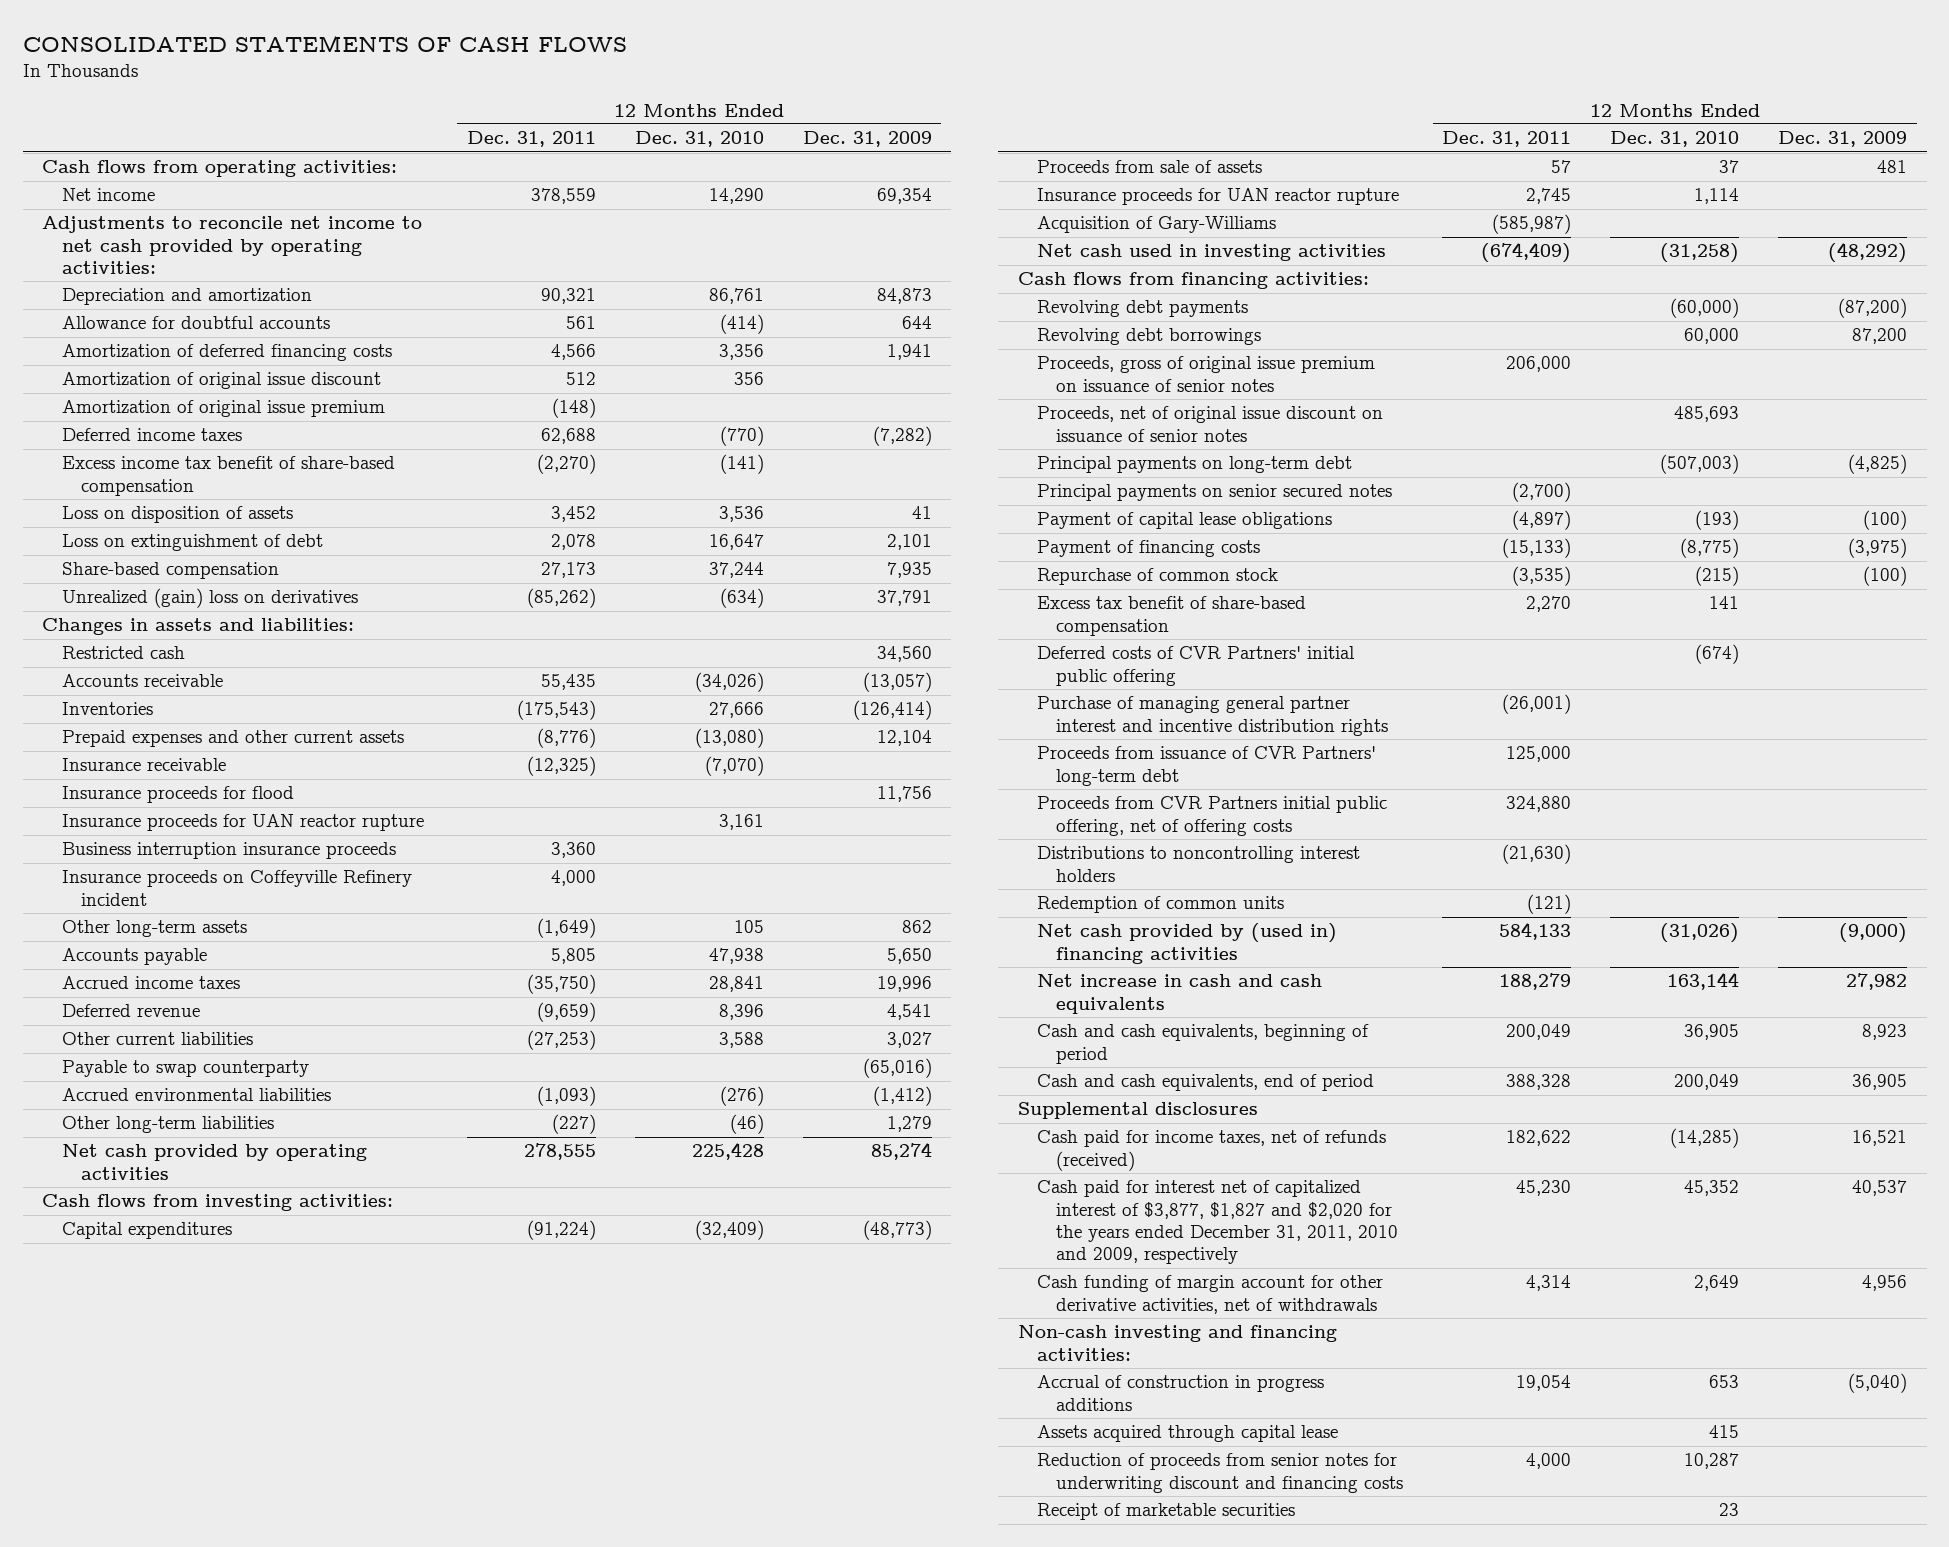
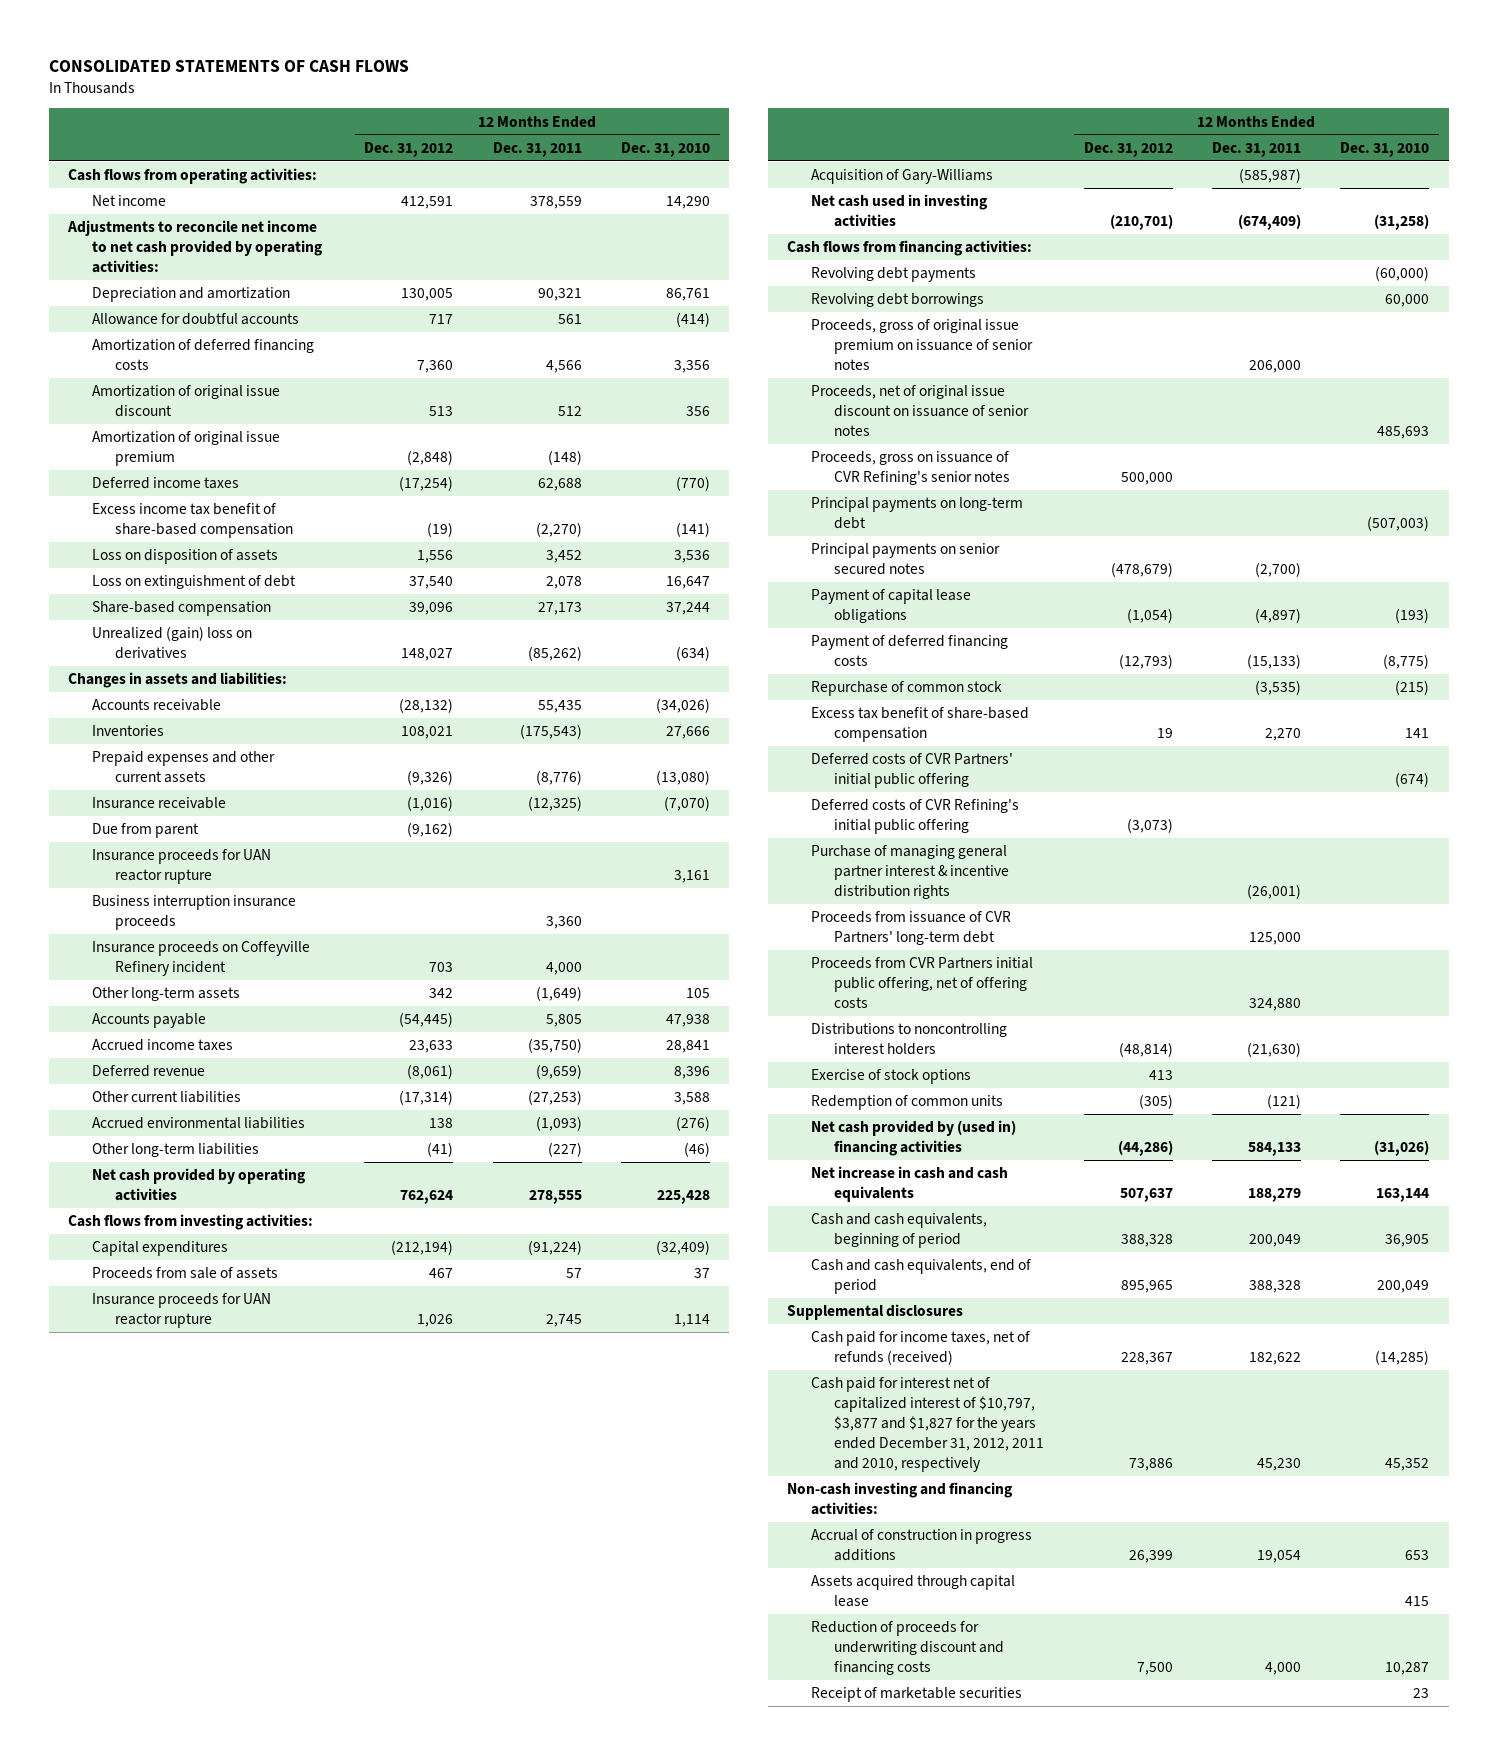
- | 12 Months Ended Dec. 31, 2011 | 12 Months Ended Dec. 31, 2010 | 12 Months Ended Dec. 31, 2009
+ | 12 Months Ended Dec. 31, 2012 | 12 Months Ended Dec. 31, 2011 | 12 Months Ended Dec. 31, 2010
- Restricted cash | | | 34,560
- Insurance proceeds for flood | | | 11,756
+ Due from parent | (9,162) | |
- Payable to swap counterparty | | | (65,016)
+ Proceeds, gross on issuance of CVR Refining's senior notes | 500,000 | |
- Payment of financing costs | (15,133) | (8,775) | (3,975)
+ Payment of deferred financing costs | (12,793) | (15,133) | (8,775)
- Purchase of managing general partner interest and incentive distribution rights | (26,001) | |
+ Deferred costs of CVR Refining's initial public offering | (3,073) | |
+ Purchase of managing general partner interest & incentive distribution rights | | (26,001) |
+ Exercise of stock options | 413 | |
- Cash paid for interest net of capitalized interest of $3,877, $1,827 and $2,020 for the years ended December 31, 2011, 2010 and 2009, respectively | 45,230 | 45,352 | 40,537
- Cash funding of margin account for other derivative activities, net of withdrawals | 4,314 | 2,649 | 4,956
+ Cash paid for interest net of capitalized interest of $10,797, $3,877 and $1,827 for the years ended December 31, 2012, 2011 and 2010, respectively | 73,886 | 45,230 | 45,352
- Reduction of proceeds from senior notes for underwriting discount and financing costs | 4,000 | 10,287 |
+ Reduction of proceeds for underwriting discount and financing costs | 7,500 | 4,000 | 10,287

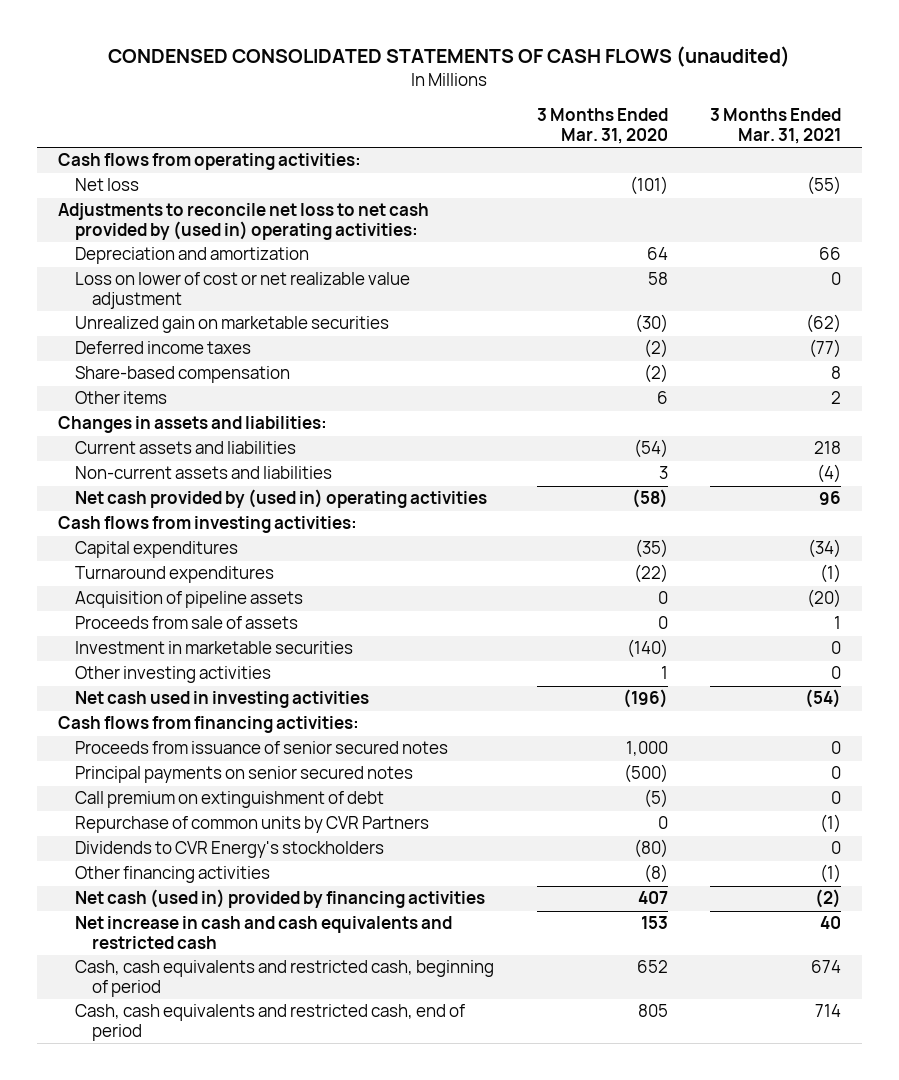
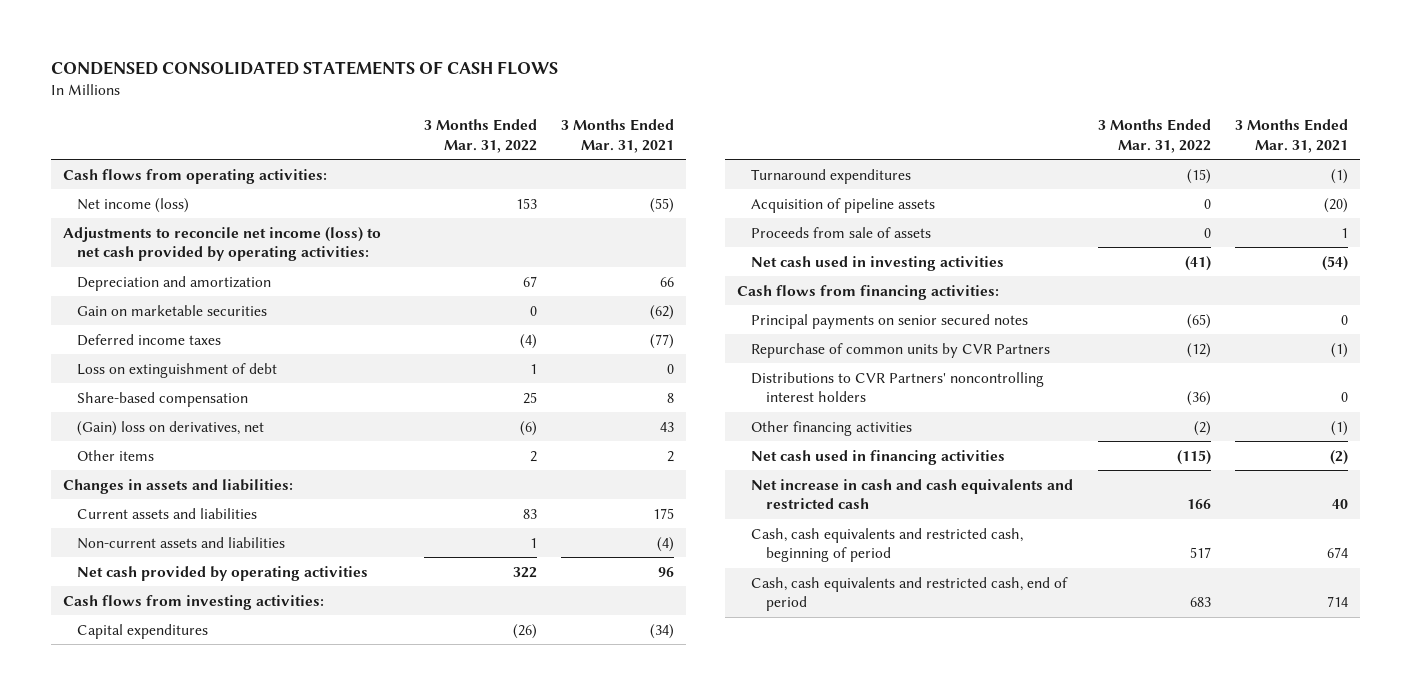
- CONDENSED CONSOLIDATED STATEMENTS OF CASH FLOWS (unaudited)
+ CONDENSED CONSOLIDATED STATEMENTS OF CASH FLOWS
- | 3 Months Ended Mar. 31, 2020 | 3 Months Ended Mar. 31, 2021
+ | 3 Months Ended Mar. 31, 2022 | 3 Months Ended Mar. 31, 2021
- Net loss | (101) | (55)
- Adjustments to reconcile net loss to net cash provided by (used in) operating activities:
+ Net income (loss) | 153 | (55)
+ Adjustments to reconcile net income (loss) to net cash provided by operating activities:
- Loss on lower of cost or net realizable value adjustment | 58 | 0
- Unrealized gain on marketable securities | (30) | (62)
+ Gain on marketable securities | 0 | (62)
+ Loss on extinguishment of debt | 1 | 0
+ (Gain) loss on derivatives, net | (6) | 43
- Current assets and liabilities | (54) | 218
+ Current assets and liabilities | 83 | 175
- Net cash provided by (used in) operating activities | (58) | 96
+ Net cash provided by operating activities | 322 | 96
- Investment in marketable securities | (140) | 0
- Other investing activities | 1 | 0
- Proceeds from issuance of senior secured notes | 1,000 | 0
- Call premium on extinguishment of debt | (5) | 0
- Dividends to CVR Energy's stockholders | (80) | 0
+ Distributions to CVR Partners' noncontrolling interest holders | (36) | 0
- Net cash (used in) provided by financing activities | 407 | (2)
+ Net cash used in financing activities | (115) | (2)

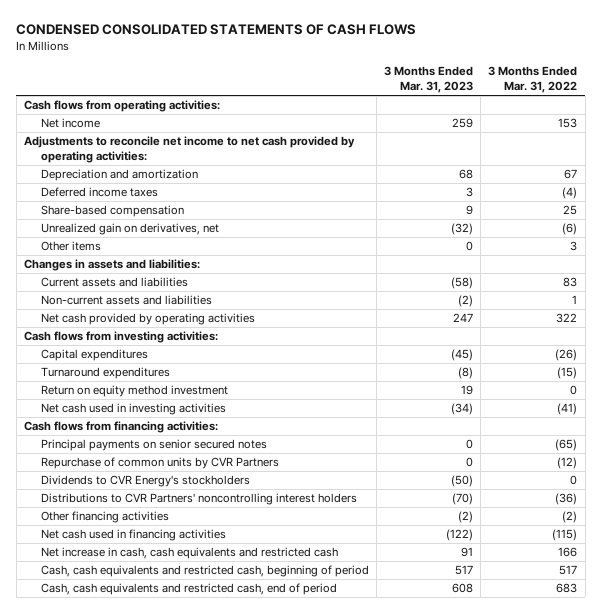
- | 3 Months Ended Mar. 31, 2022 | 3 Months Ended Mar. 31, 2021
+ | 3 Months Ended Mar. 31, 2023 | 3 Months Ended Mar. 31, 2022
- Net income (loss) | 153 | (55)
- Adjustments to reconcile net income (loss) to net cash provided by operating activities:
+ Net income | 259 | 153
+ Adjustments to reconcile net income to net cash provided by operating activities:
- Gain on marketable securities | 0 | (62)
- Loss on extinguishment of debt | 1 | 0
- (Gain) loss on derivatives, net | (6) | 43
- Other items | 2 | 2
+ Unrealized gain on derivatives, net | (32) | (6)
+ Other items | 0 | 3
- Acquisition of pipeline assets | 0 | (20)
- Proceeds from sale of assets | 0 | 1
+ Return on equity method investment | 19 | 0
+ Dividends to CVR Energy's stockholders | (50) | 0
- Net increase in cash and cash equivalents and restricted cash | 166 | 40
+ Net increase in cash, cash equivalents and restricted cash | 91 | 166

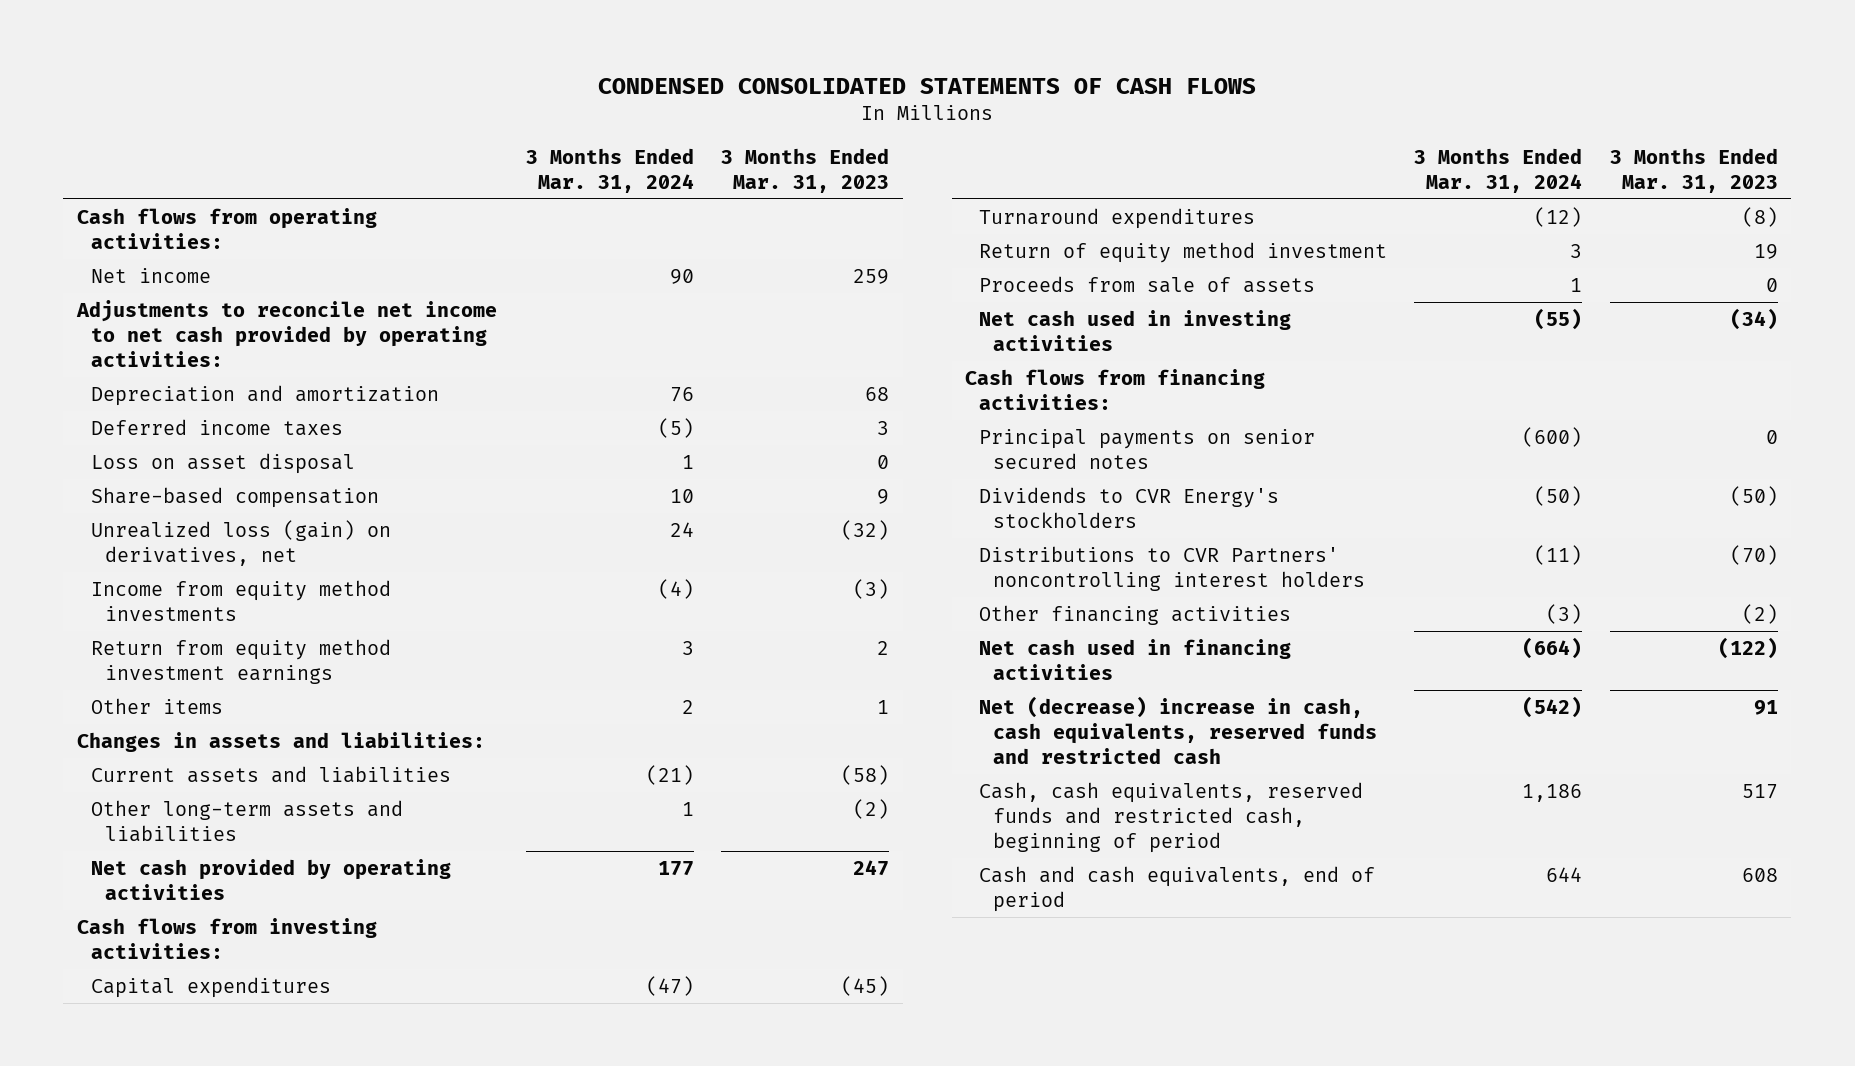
- | 3 Months Ended Mar. 31, 2023 | 3 Months Ended Mar. 31, 2022
+ | 3 Months Ended Mar. 31, 2024 | 3 Months Ended Mar. 31, 2023
+ Loss on asset disposal | 1 | 0
- Unrealized gain on derivatives, net | (32) | (6)
- Other items | 0 | 3
+ Unrealized loss (gain) on derivatives, net | 24 | (32)
+ Income from equity method investments | (4) | (3)
+ Return from equity method investment earnings | 3 | 2
+ Other items | 2 | 1
- Non-current assets and liabilities | (2) | 1
+ Other long-term assets and liabilities | 1 | (2)
- Return on equity method investment | 19 | 0
+ Return of equity method investment | 3 | 19
+ Proceeds from sale of assets | 1 | 0
- Repurchase of common units by CVR Partners | 0 | (12)
- Net increase in cash, cash equivalents and restricted cash | 91 | 166
- Cash, cash equivalents and restricted cash, beginning of period | 517 | 517
- Cash, cash equivalents and restricted cash, end of period | 608 | 683
+ Net (decrease) increase in cash, cash equivalents, reserved funds and restricted cash | (542) | 91
+ Cash, cash equivalents, reserved funds and restricted cash, beginning of period | 1,186 | 517
+ Cash and cash equivalents, end of period | 644 | 608

